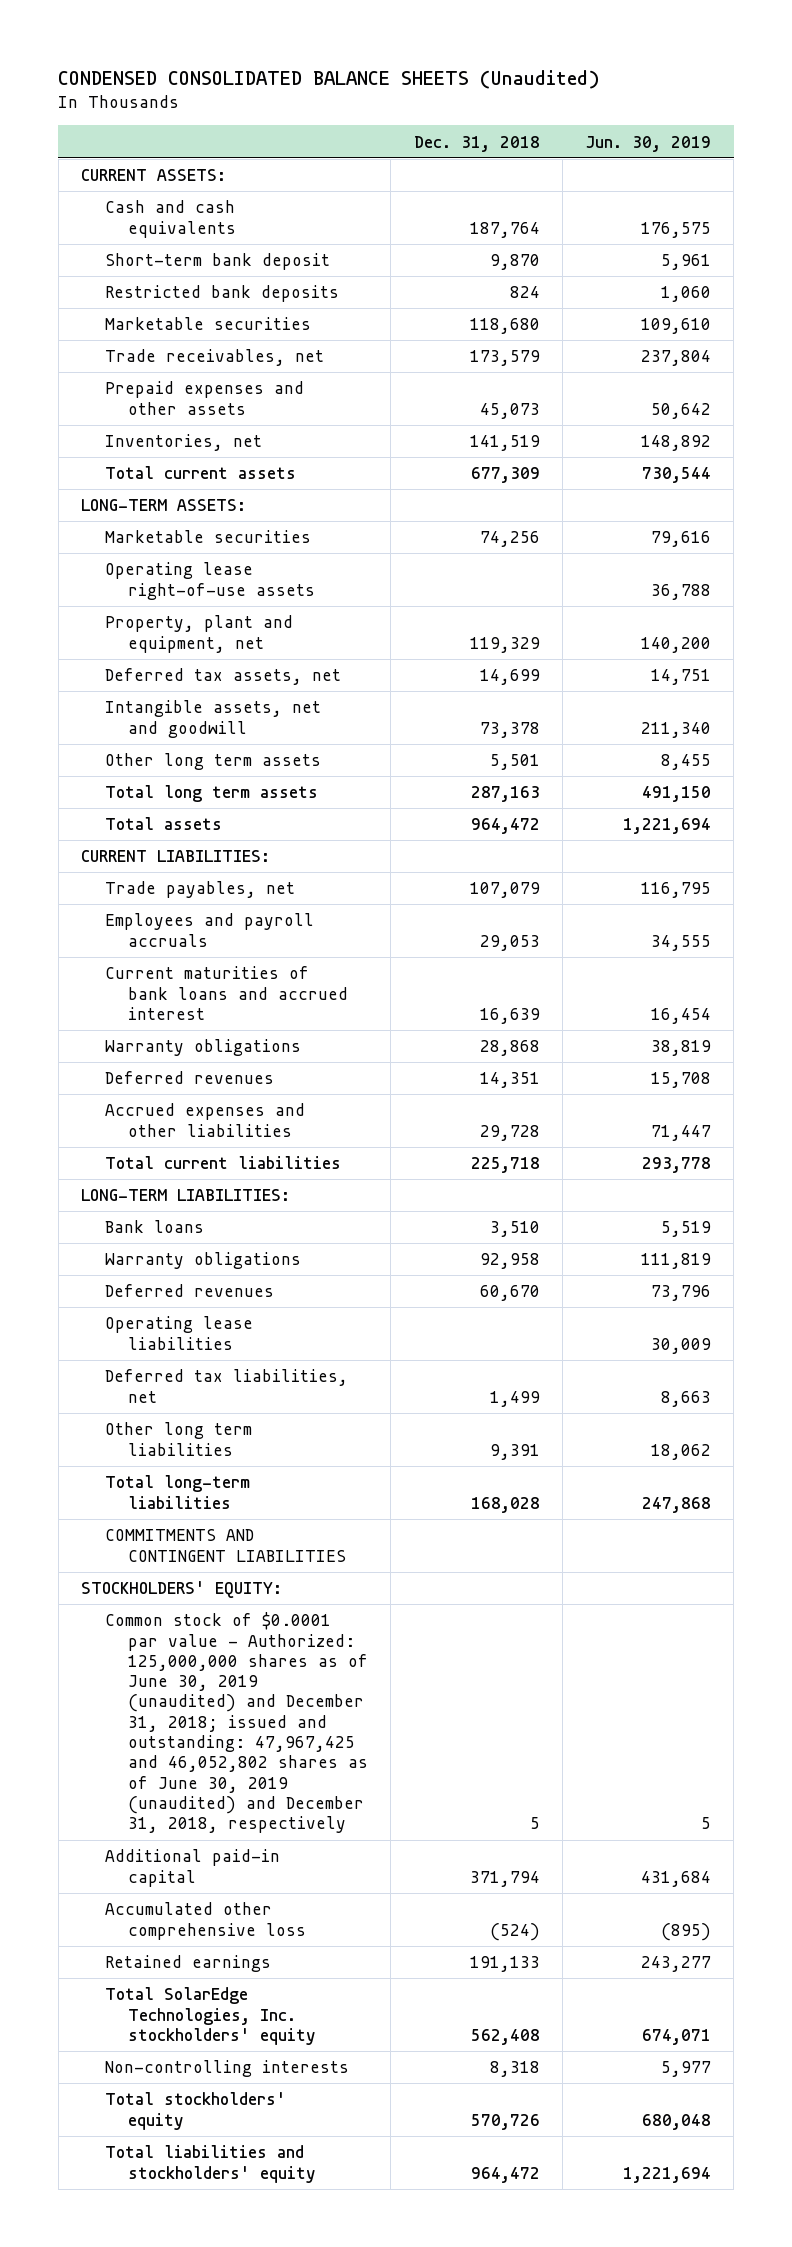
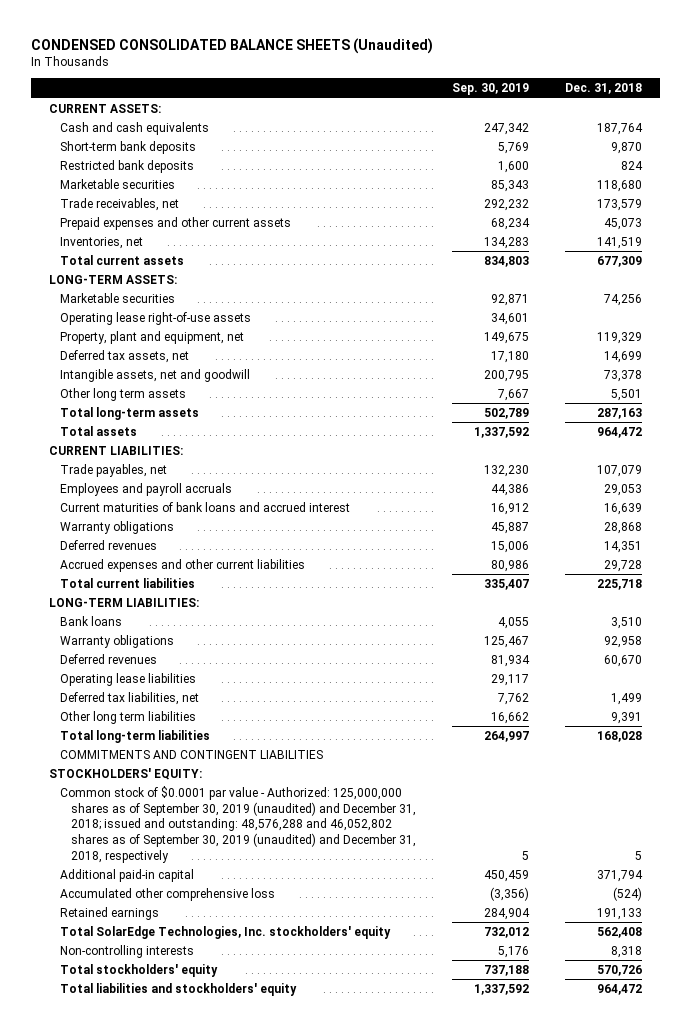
- | Dec. 31, 2018 | Jun. 30, 2019
+ | Sep. 30, 2019 | Dec. 31, 2018
- Short-term bank deposit | 9,870 | 5,961
+ Short-term bank deposits | 5,769 | 9,870
- Prepaid expenses and other assets | 45,073 | 50,642
+ Prepaid expenses and other current assets | 68,234 | 45,073
- Total long term assets | 287,163 | 491,150
+ Total long-term assets | 502,789 | 287,163
- Accrued expenses and other liabilities | 29,728 | 71,447
+ Accrued expenses and other current liabilities | 80,986 | 29,728
- Common stock of $0.0001 par value - Authorized: 125,000,000 shares as of June 30, 2019 (unaudited) and December 31, 2018; issued and outstanding: 47,967,425 and 46,052,802 shares as of June 30, 2019 (unaudited) and December 31, 2018, respectively | 5 | 5
+ Common stock of $0.0001 par value - Authorized: 125,000,000 shares as of September 30, 2019 (unaudited) and December 31, 2018; issued and outstanding: 48,576,288 and 46,052,802 shares as of September 30, 2019 (unaudited) and December 31, 2018, respectively | 5 | 5

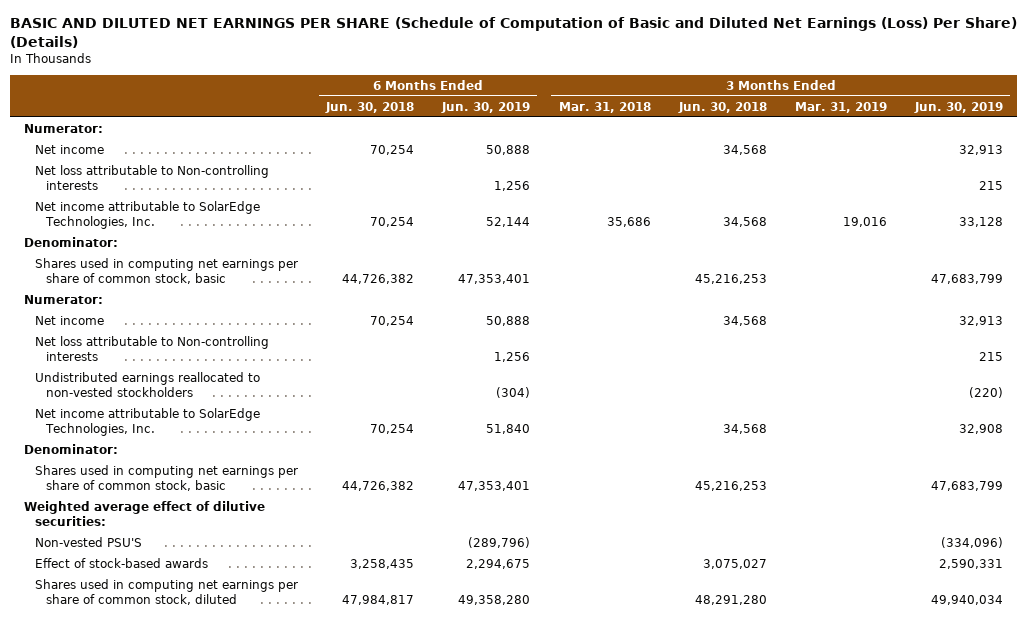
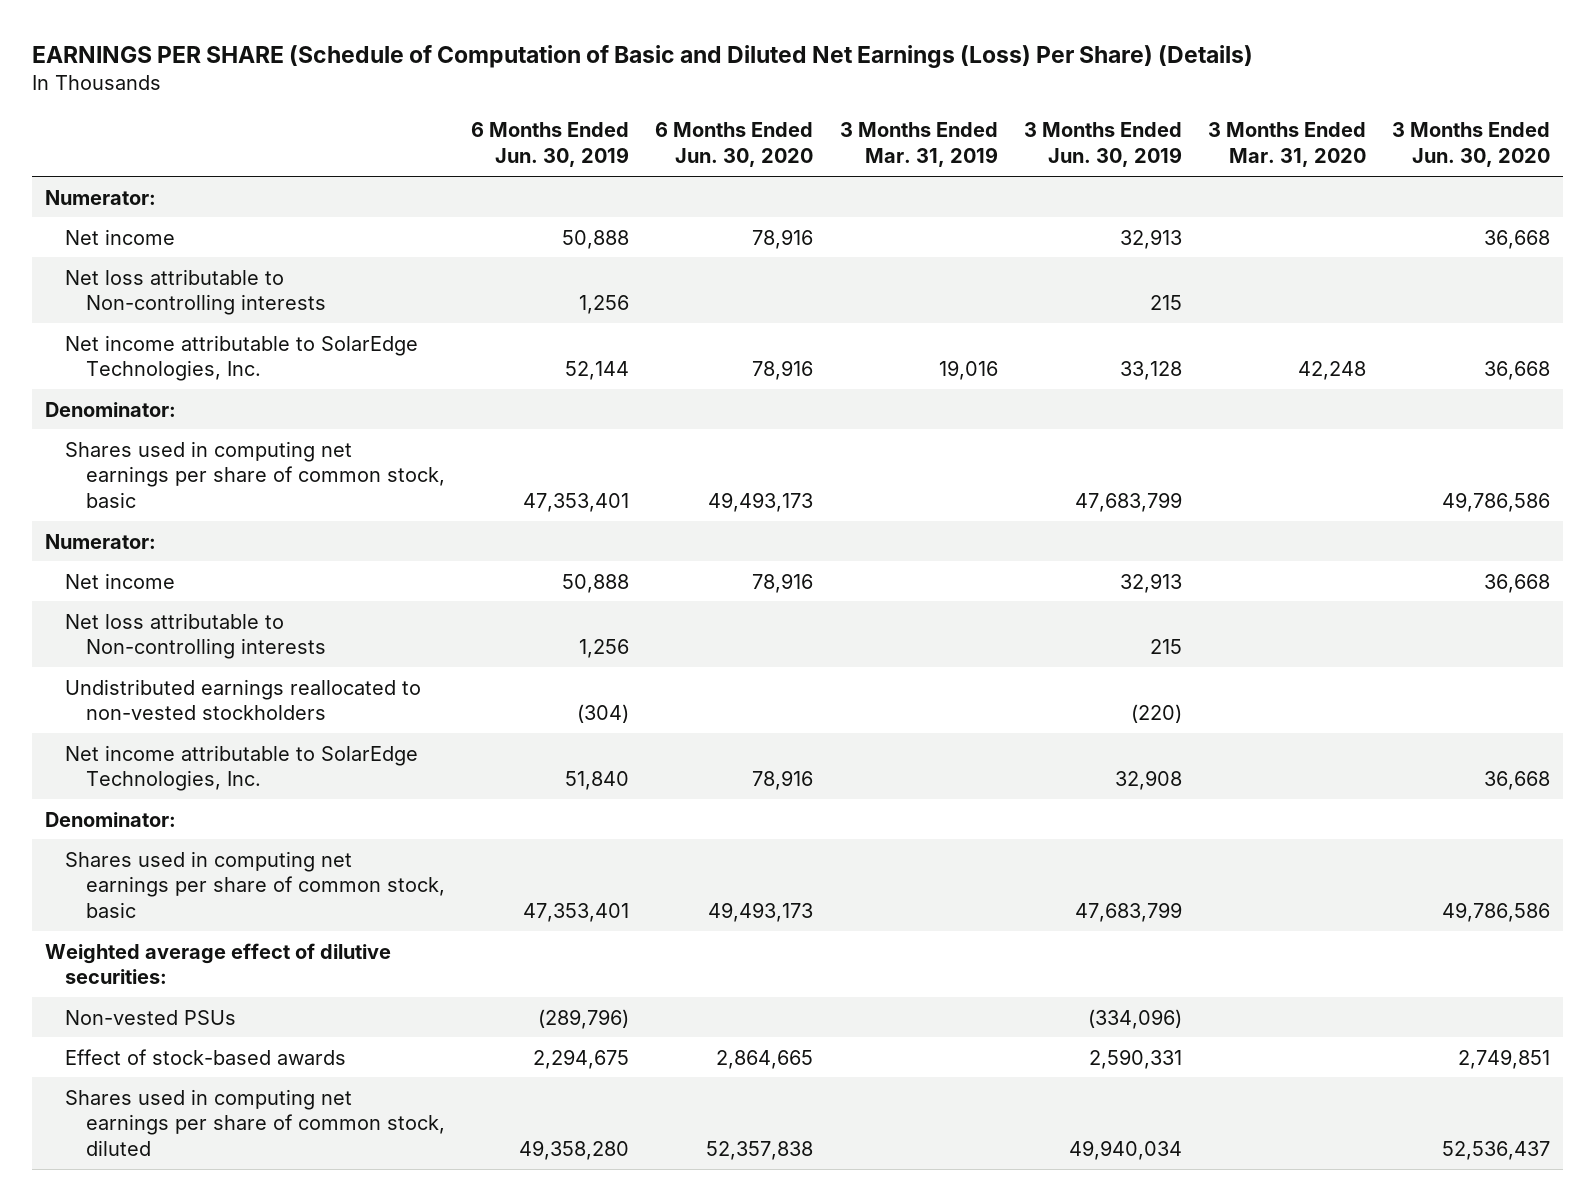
- BASIC AND DILUTED NET EARNINGS PER SHARE (Schedule of Computation of Basic and Diluted Net Earnings (Loss) Per Share) (Details)
+ EARNINGS PER SHARE (Schedule of Computation of Basic and Diluted Net Earnings (Loss) Per Share) (Details)
- | 6 Months Ended Jun. 30, 2018 | 6 Months Ended Jun. 30, 2019 | 3 Months Ended Mar. 31, 2018 | 3 Months Ended Jun. 30, 2018 | 3 Months Ended Mar. 31, 2019 | 3 Months Ended Jun. 30, 2019
+ | 6 Months Ended Jun. 30, 2019 | 6 Months Ended Jun. 30, 2020 | 3 Months Ended Mar. 31, 2019 | 3 Months Ended Jun. 30, 2019 | 3 Months Ended Mar. 31, 2020 | 3 Months Ended Jun. 30, 2020
- Non-vested PSU'S | | (289,796) | | | | (334,096)
+ Non-vested PSUs | (289,796) | | | (334,096) | |

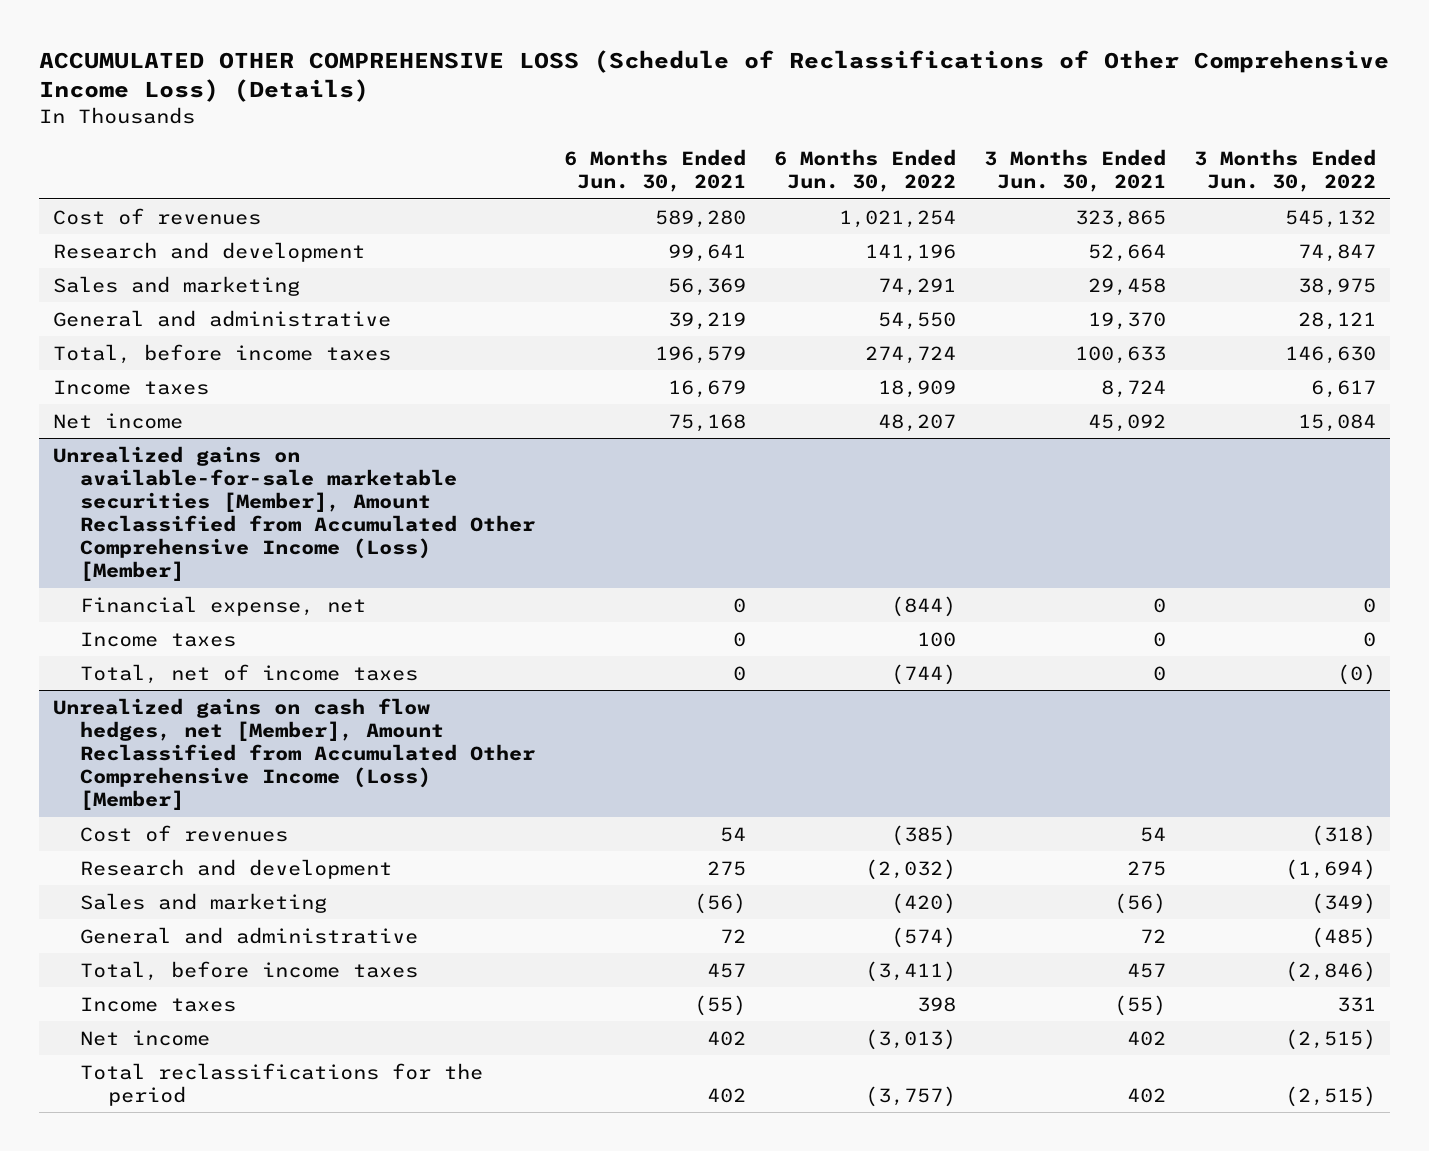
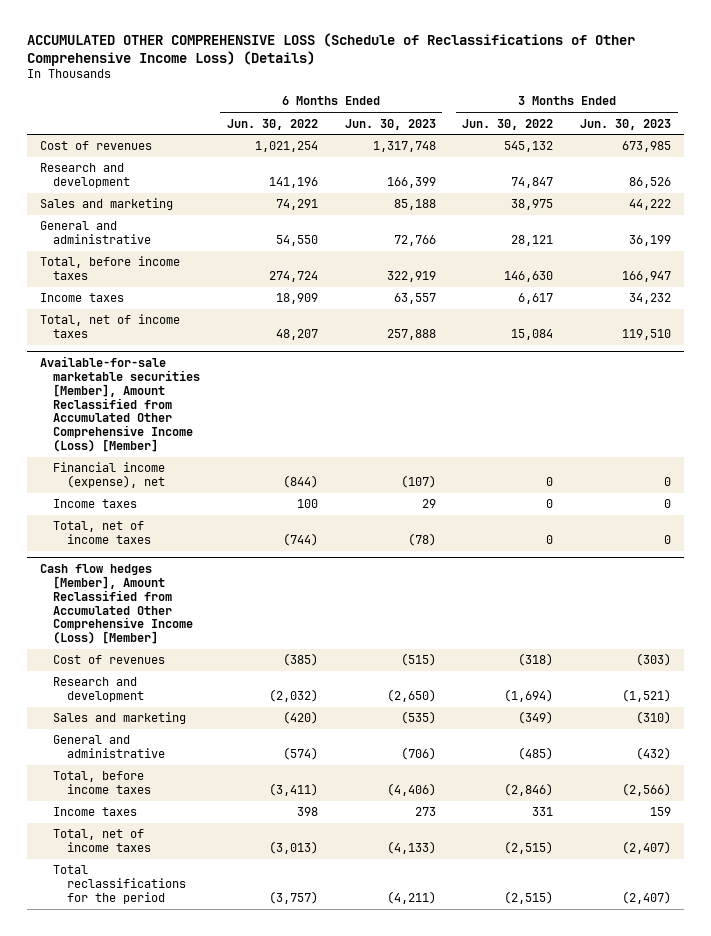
- | 6 Months Ended Jun. 30, 2021 | 6 Months Ended Jun. 30, 2022 | 3 Months Ended Jun. 30, 2021 | 3 Months Ended Jun. 30, 2022
+ | 6 Months Ended Jun. 30, 2022 | 6 Months Ended Jun. 30, 2023 | 3 Months Ended Jun. 30, 2022 | 3 Months Ended Jun. 30, 2023
- Net income | 75,168 | 48,207 | 45,092 | 15,084
- Unrealized gains on available-for-sale marketable securities [Member], Amount Reclassified from Accumulated Other Comprehensive Income (Loss) [Member]
- Financial expense, net | 0 | (844) | 0 | 0
+ Total, net of income taxes | 48,207 | 257,888 | 15,084 | 119,510
+ Available-for-sale marketable securities [Member], Amount Reclassified from Accumulated Other Comprehensive Income (Loss) [Member]
+ Financial income (expense), net | (844) | (107) | 0 | 0
- Total, net of income taxes | 0 | (744) | 0 | (0)
- Unrealized gains on cash flow hedges, net [Member], Amount Reclassified from Accumulated Other Comprehensive Income (Loss) [Member]
+ Total, net of income taxes | (744) | (78) | 0 | 0
+ Cash flow hedges [Member], Amount Reclassified from Accumulated Other Comprehensive Income (Loss) [Member]
- Net income | 402 | (3,013) | 402 | (2,515)
+ Total, net of income taxes | (3,013) | (4,133) | (2,515) | (2,407)

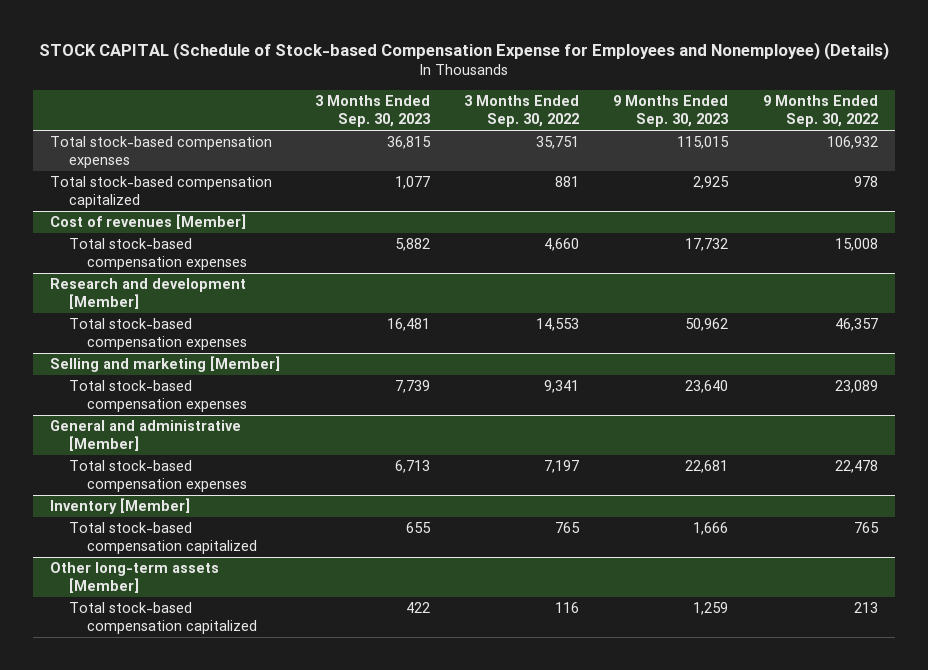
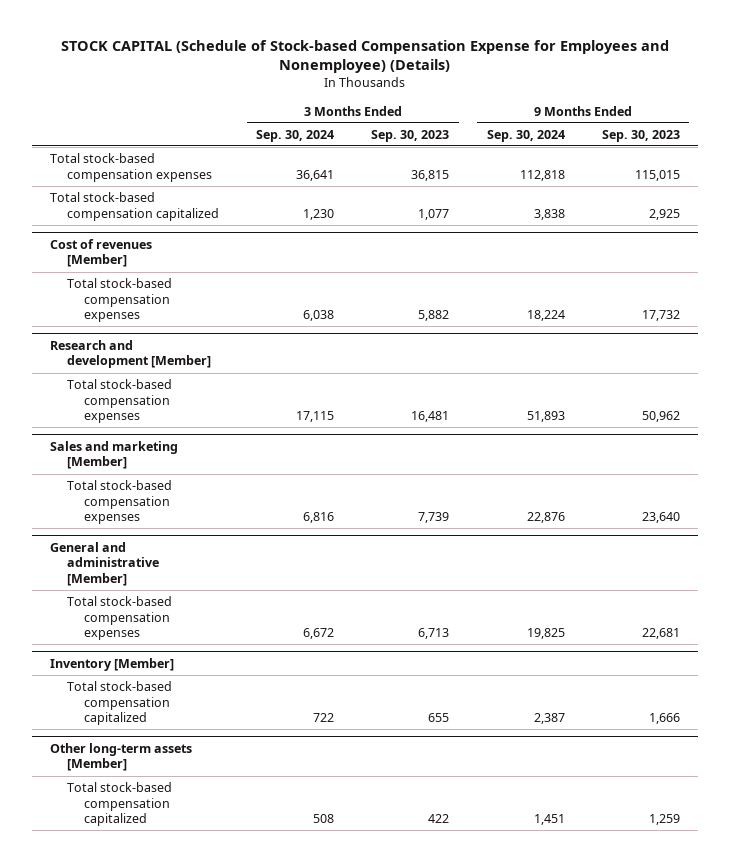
- | 3 Months Ended Sep. 30, 2023 | 3 Months Ended Sep. 30, 2022 | 9 Months Ended Sep. 30, 2023 | 9 Months Ended Sep. 30, 2022
+ | 3 Months Ended Sep. 30, 2024 | 3 Months Ended Sep. 30, 2023 | 9 Months Ended Sep. 30, 2024 | 9 Months Ended Sep. 30, 2023
- Selling and marketing [Member]
+ Sales and marketing [Member]

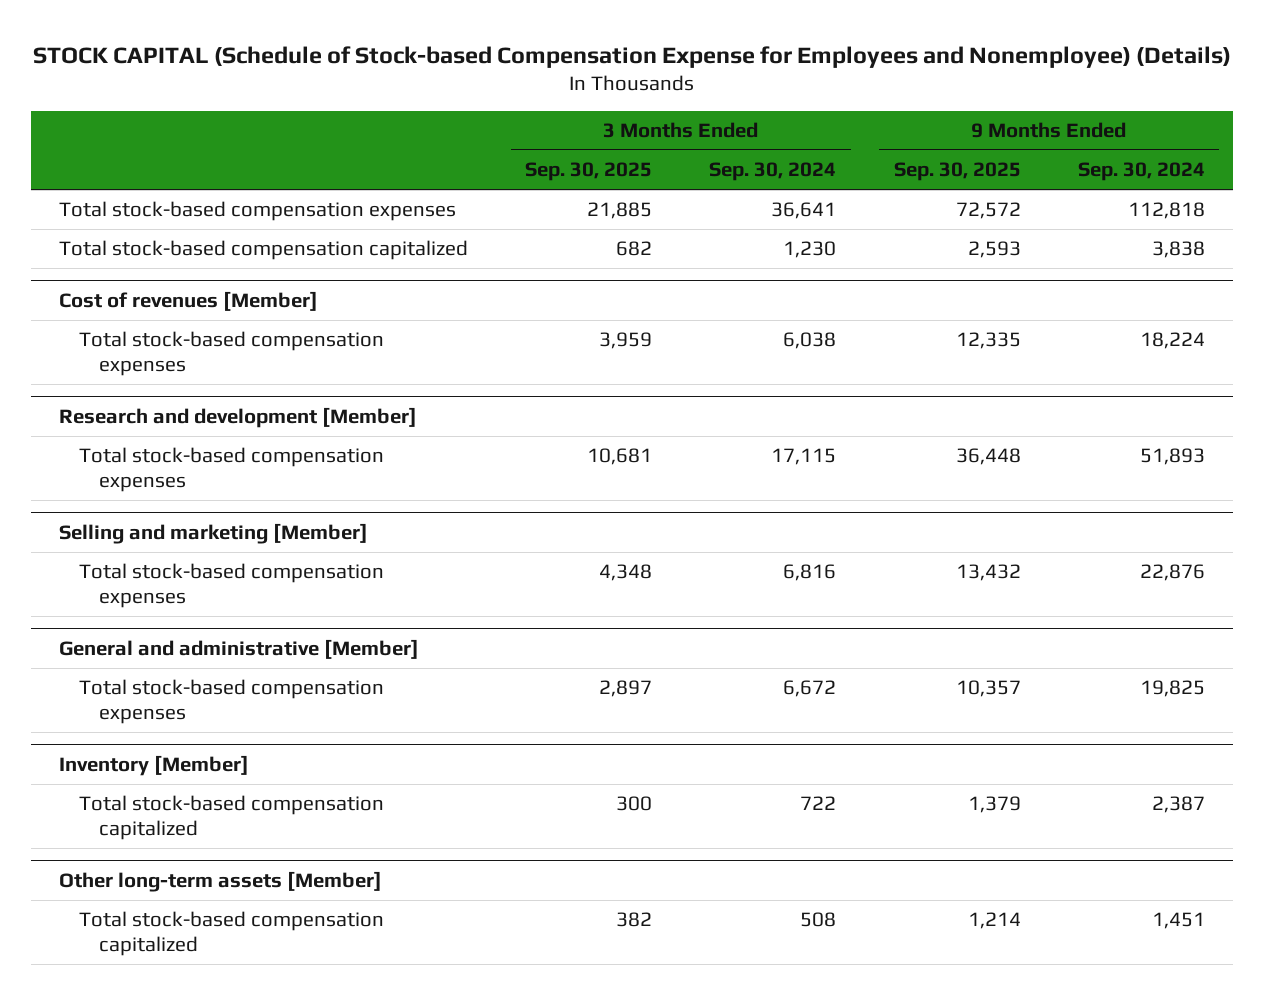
- | 3 Months Ended Sep. 30, 2024 | 3 Months Ended Sep. 30, 2023 | 9 Months Ended Sep. 30, 2024 | 9 Months Ended Sep. 30, 2023
+ | 3 Months Ended Sep. 30, 2025 | 3 Months Ended Sep. 30, 2024 | 9 Months Ended Sep. 30, 2025 | 9 Months Ended Sep. 30, 2024
- Sales and marketing [Member]
+ Selling and marketing [Member]

